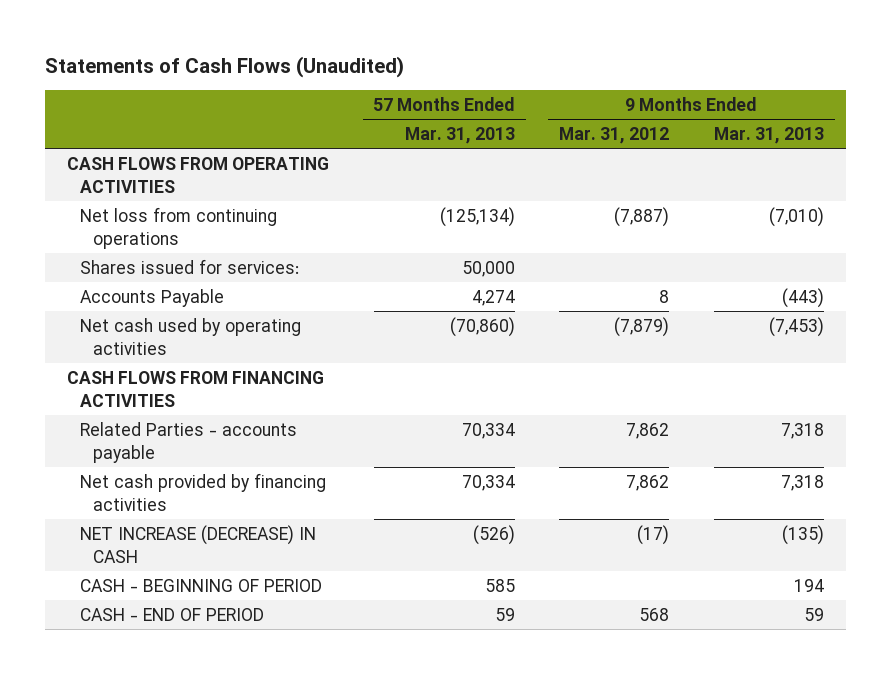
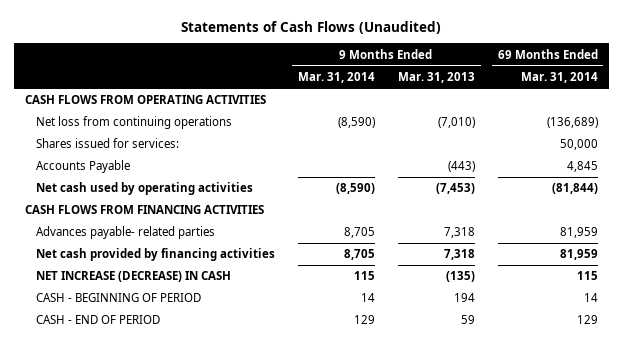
- | 57 Months Ended Mar. 31, 2013 | 9 Months Ended Mar. 31, 2012 | 9 Months Ended Mar. 31, 2013
+ | 9 Months Ended Mar. 31, 2014 | 9 Months Ended Mar. 31, 2013 | 69 Months Ended Mar. 31, 2014
- Related Parties - accounts payable | 70,334 | 7,862 | 7,318
+ Advances payable- related parties | 8,705 | 7,318 | 81,959

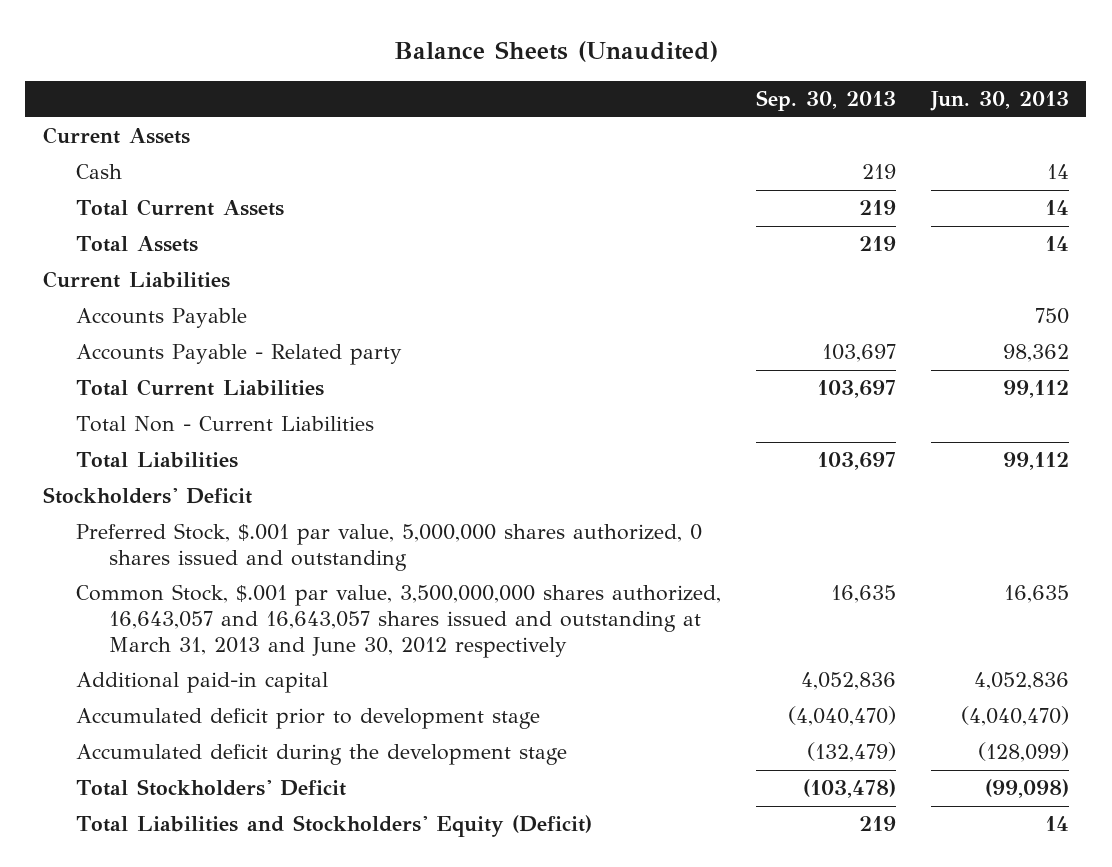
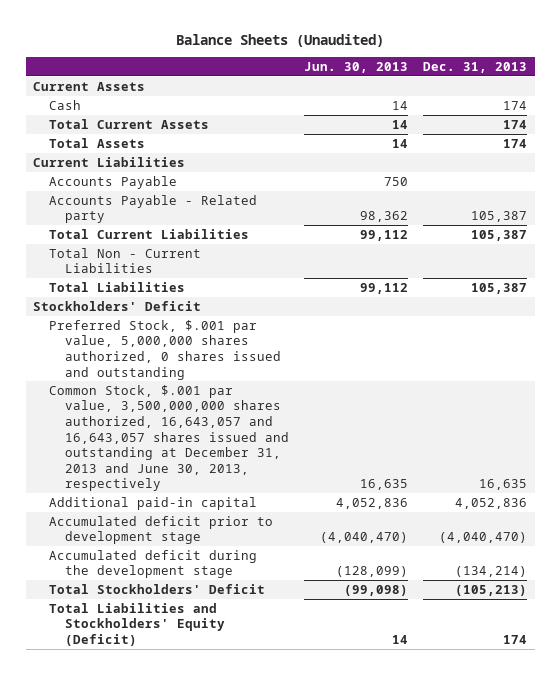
- | Sep. 30, 2013 | Jun. 30, 2013
+ | Jun. 30, 2013 | Dec. 31, 2013
- Common Stock, $.001 par value, 3,500,000,000 shares authorized, 16,643,057 and 16,643,057 shares issued and outstanding at March 31, 2013 and June 30, 2012 respectively | 16,635 | 16,635
+ Common Stock, $.001 par value, 3,500,000,000 shares authorized, 16,643,057 and 16,643,057 shares issued and outstanding at December 31, 2013 and June 30, 2013, respectively | 16,635 | 16,635

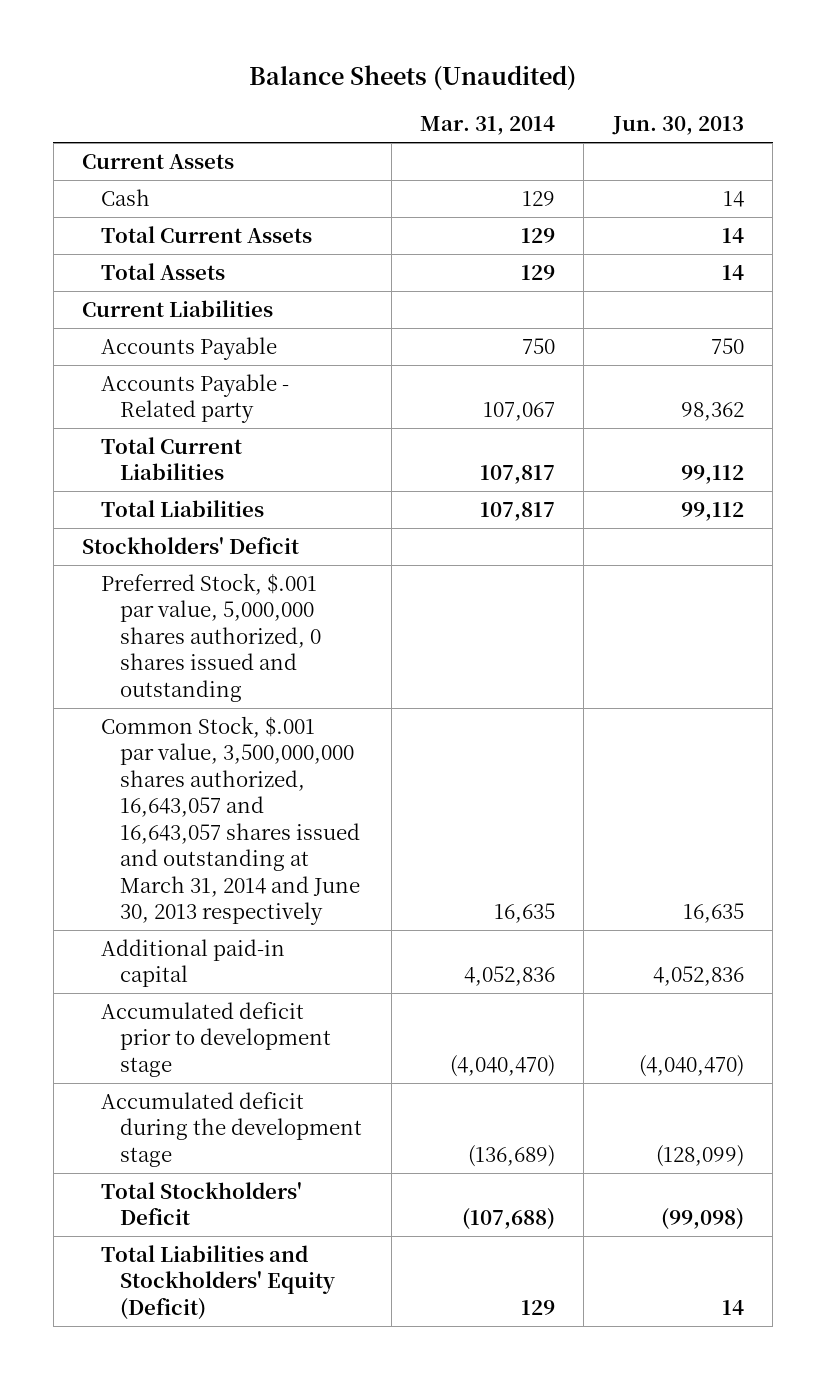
- | Jun. 30, 2013 | Dec. 31, 2013
+ | Mar. 31, 2014 | Jun. 30, 2013
- Total Non - Current Liabilities
- Common Stock, $.001 par value, 3,500,000,000 shares authorized, 16,643,057 and 16,643,057 shares issued and outstanding at December 31, 2013 and June 30, 2013, respectively | 16,635 | 16,635
+ Common Stock, $.001 par value, 3,500,000,000 shares authorized, 16,643,057 and 16,643,057 shares issued and outstanding at March 31, 2014 and June 30, 2013 respectively | 16,635 | 16,635

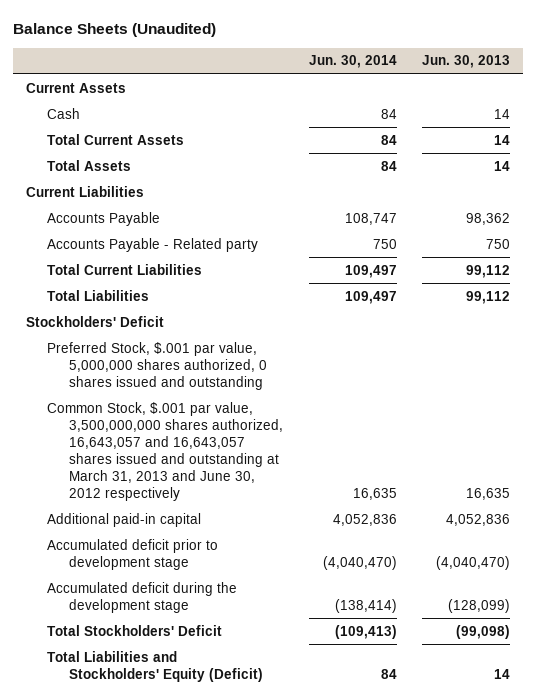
- | Mar. 31, 2014 | Jun. 30, 2013
+ | Jun. 30, 2014 | Jun. 30, 2013
- Accounts Payable | 750 | 750
- Accounts Payable - Related party | 107,067 | 98,362
+ Accounts Payable | 108,747 | 98,362
+ Accounts Payable - Related party | 750 | 750
- Common Stock, $.001 par value, 3,500,000,000 shares authorized, 16,643,057 and 16,643,057 shares issued and outstanding at March 31, 2014 and June 30, 2013 respectively | 16,635 | 16,635
+ Common Stock, $.001 par value, 3,500,000,000 shares authorized, 16,643,057 and 16,643,057 shares issued and outstanding at March 31, 2013 and June 30, 2012 respectively | 16,635 | 16,635

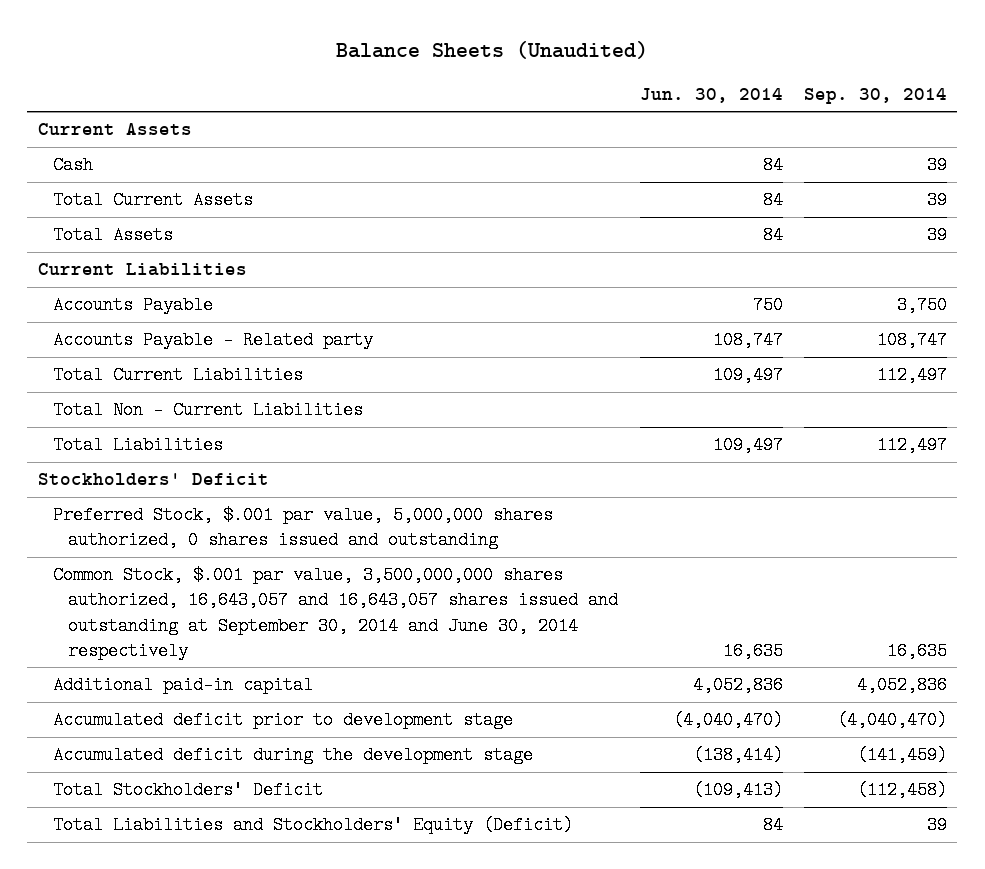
- | Jun. 30, 2014 | Jun. 30, 2013
+ | Jun. 30, 2014 | Sep. 30, 2014
- Accounts Payable | 108,747 | 98,362
- Accounts Payable - Related party | 750 | 750
+ Accounts Payable | 750 | 3,750
+ Accounts Payable - Related party | 108,747 | 108,747
+ Total Non - Current Liabilities
- Common Stock, $.001 par value, 3,500,000,000 shares authorized, 16,643,057 and 16,643,057 shares issued and outstanding at March 31, 2013 and June 30, 2012 respectively | 16,635 | 16,635
+ Common Stock, $.001 par value, 3,500,000,000 shares authorized, 16,643,057 and 16,643,057 shares issued and outstanding at September 30, 2014 and June 30, 2014 respectively | 16,635 | 16,635

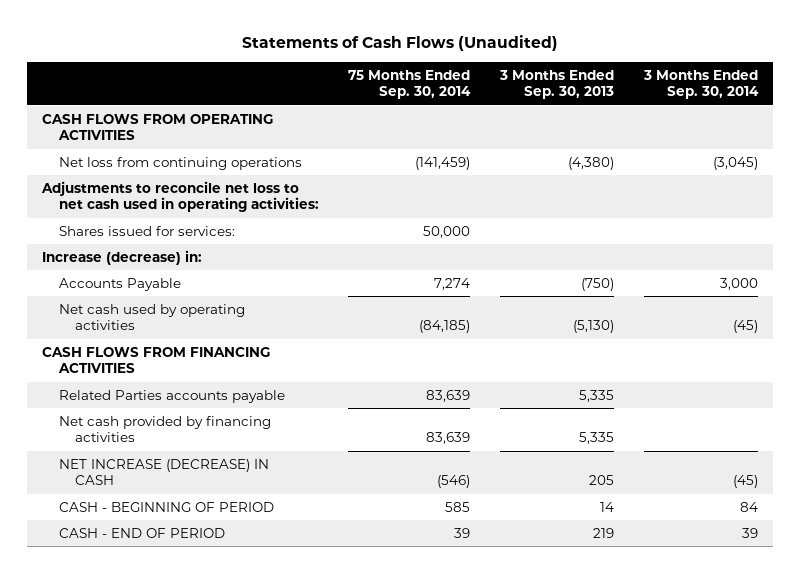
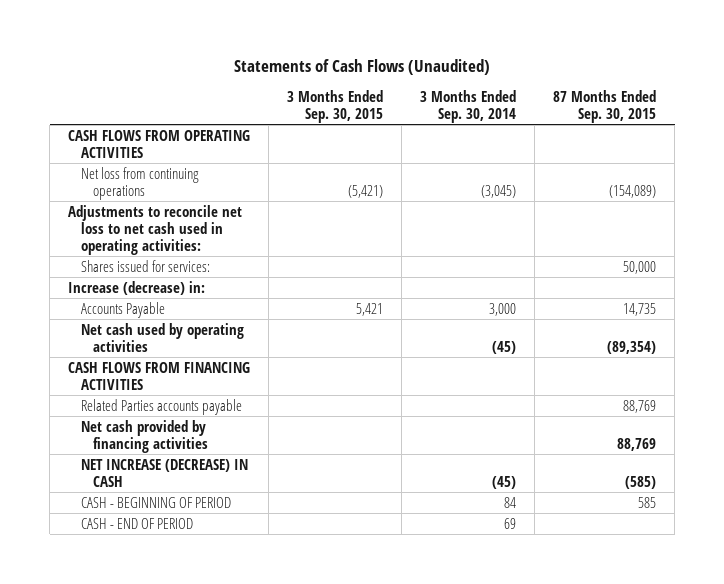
- | 75 Months Ended Sep. 30, 2014 | 3 Months Ended Sep. 30, 2013 | 3 Months Ended Sep. 30, 2014
+ | 3 Months Ended Sep. 30, 2015 | 3 Months Ended Sep. 30, 2014 | 87 Months Ended Sep. 30, 2015
- CASH - END OF PERIOD | 39 | 219 | 39
+ CASH - END OF PERIOD | | 69 |

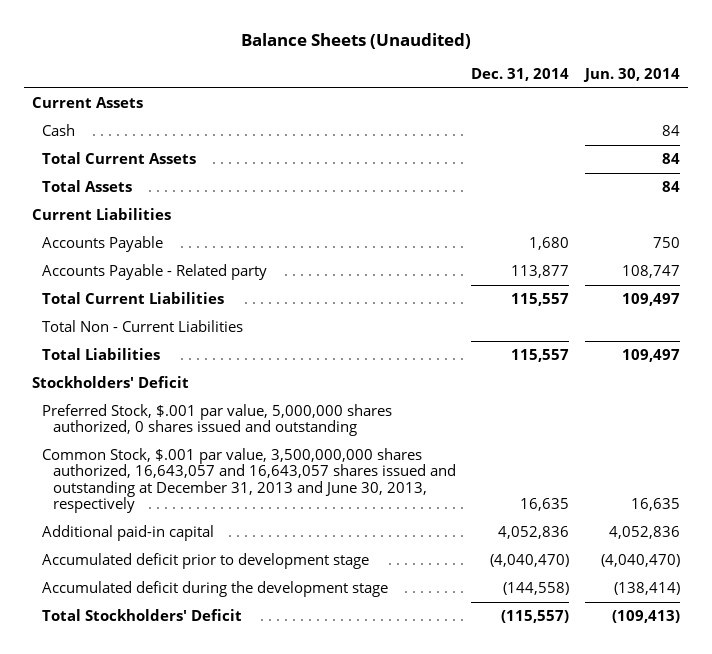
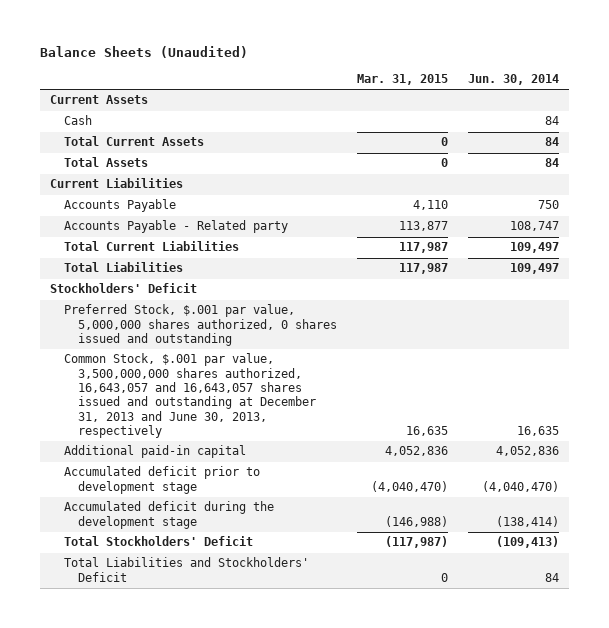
- | Dec. 31, 2014 | Jun. 30, 2014
+ | Mar. 31, 2015 | Jun. 30, 2014
- Total Non - Current Liabilities
+ Total Liabilities and Stockholders' Deficit | 0 | 84

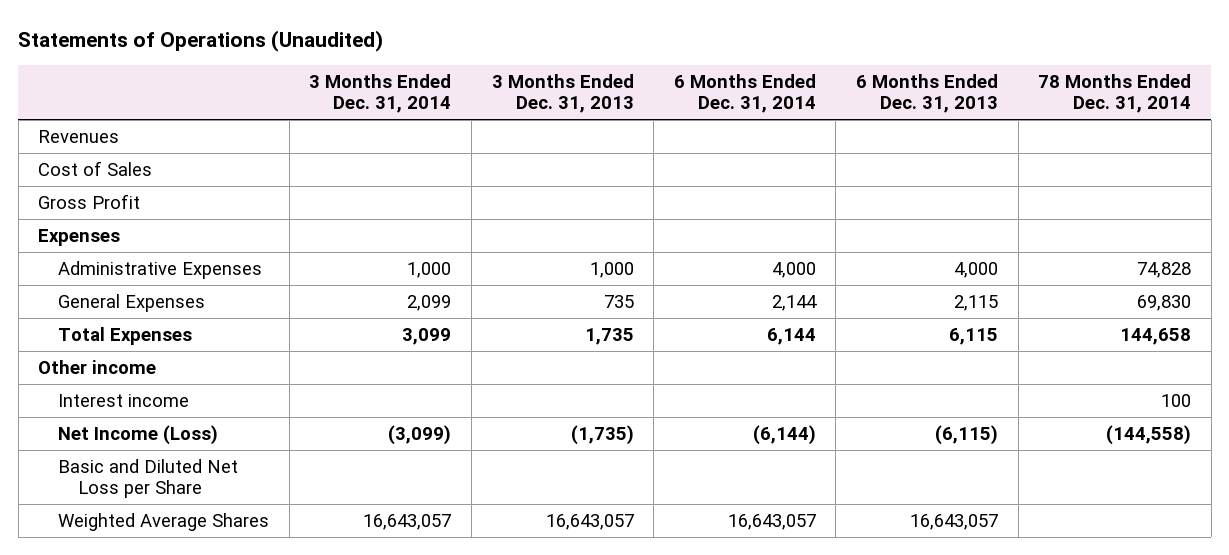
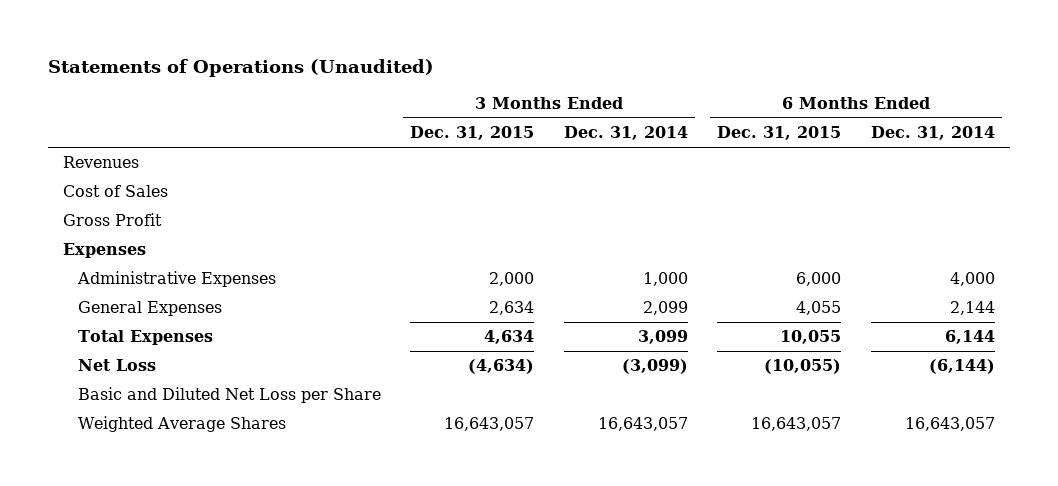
- | 3 Months Ended Dec. 31, 2014 | 3 Months Ended Dec. 31, 2013 | 6 Months Ended Dec. 31, 2014 | 6 Months Ended Dec. 31, 2013 | 78 Months Ended Dec. 31, 2014
+ | 3 Months Ended Dec. 31, 2015 | 3 Months Ended Dec. 31, 2014 | 6 Months Ended Dec. 31, 2015 | 6 Months Ended Dec. 31, 2014
- Other income
- Interest income | | | | | 100
- Net Income (Loss) | (3,099) | (1,735) | (6,144) | (6,115) | (144,558)
+ Net Loss | (4,634) | (3,099) | (10,055) | (6,144)

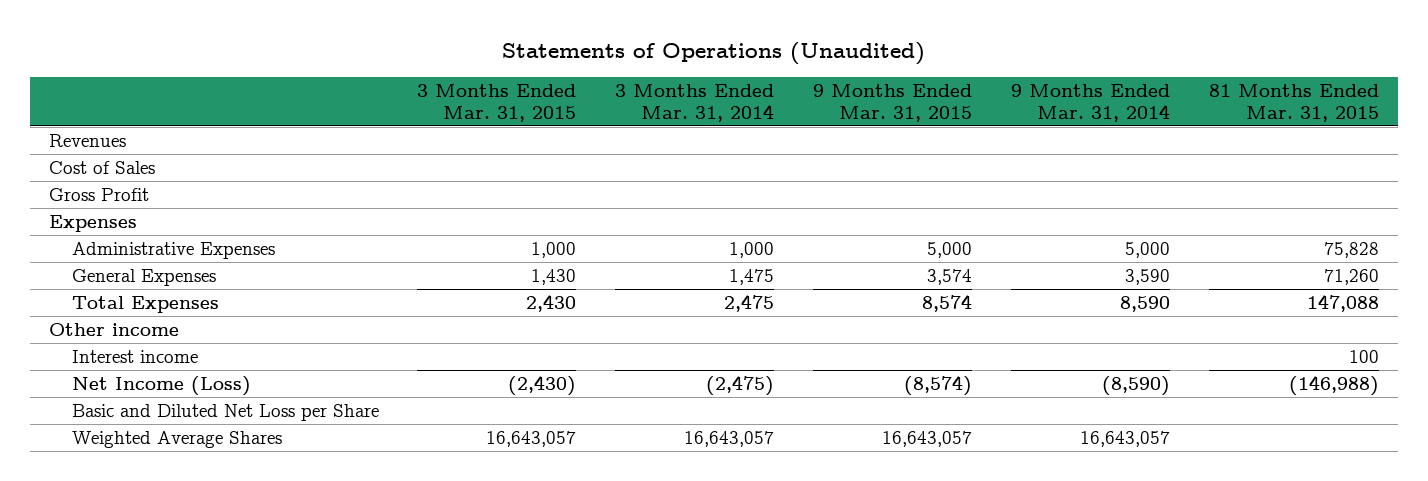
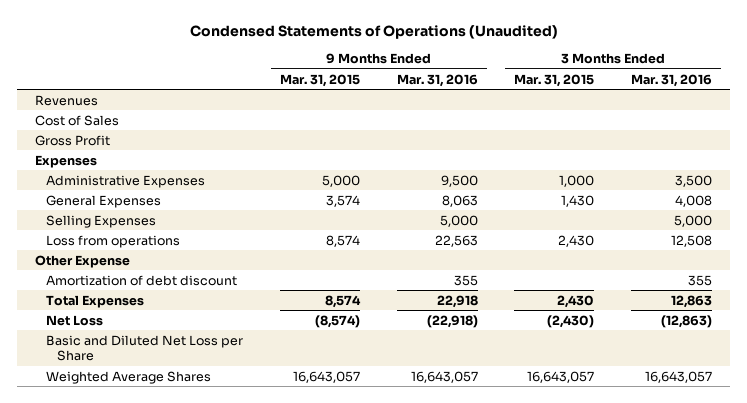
- Statements of Operations (Unaudited)
+ Condensed Statements of Operations (Unaudited)
- | 3 Months Ended Mar. 31, 2015 | 3 Months Ended Mar. 31, 2014 | 9 Months Ended Mar. 31, 2015 | 9 Months Ended Mar. 31, 2014 | 81 Months Ended Mar. 31, 2015
+ | 9 Months Ended Mar. 31, 2015 | 9 Months Ended Mar. 31, 2016 | 3 Months Ended Mar. 31, 2015 | 3 Months Ended Mar. 31, 2016
+ Selling Expenses | | 5,000 | | 5,000
+ Loss from operations | 8,574 | 22,563 | 2,430 | 12,508
+ Other Expense
+ Amortization of debt discount | | 355 | | 355
- Other income
- Interest income | | | | | 100
- Net Income (Loss) | (2,430) | (2,475) | (8,574) | (8,590) | (146,988)
+ Net Loss | (8,574) | (22,918) | (2,430) | (12,863)

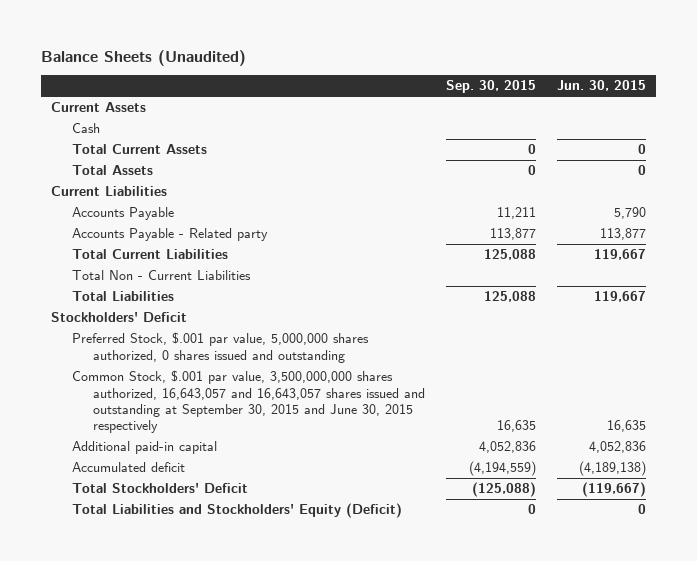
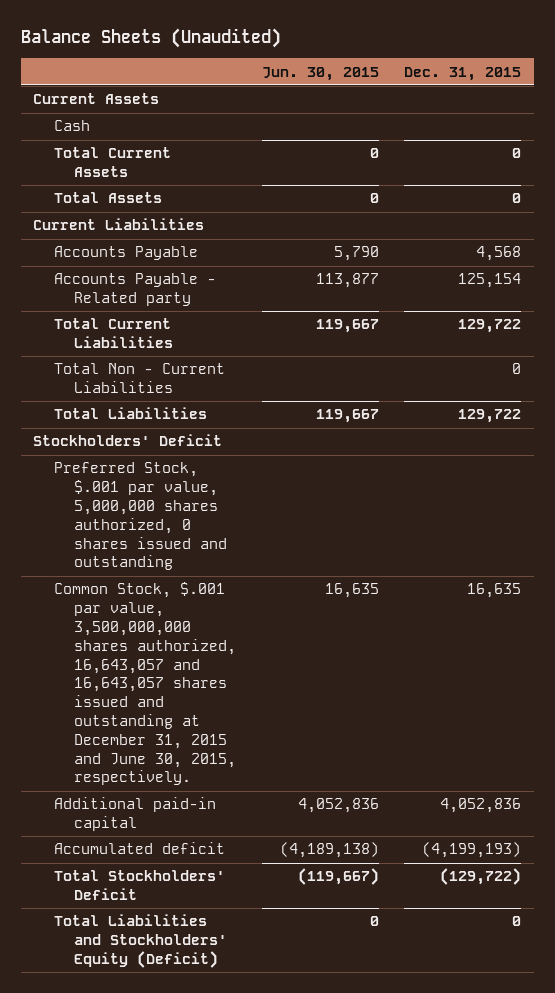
- | Sep. 30, 2015 | Jun. 30, 2015
+ | Jun. 30, 2015 | Dec. 31, 2015
- Common Stock, $.001 par value, 3,500,000,000 shares authorized, 16,643,057 and 16,643,057 shares issued and outstanding at September 30, 2015 and June 30, 2015 respectively | 16,635 | 16,635
+ Common Stock, $.001 par value, 3,500,000,000 shares authorized, 16,643,057 and 16,643,057 shares issued and outstanding at December 31, 2015 and June 30, 2015, respectively. | 16,635 | 16,635

